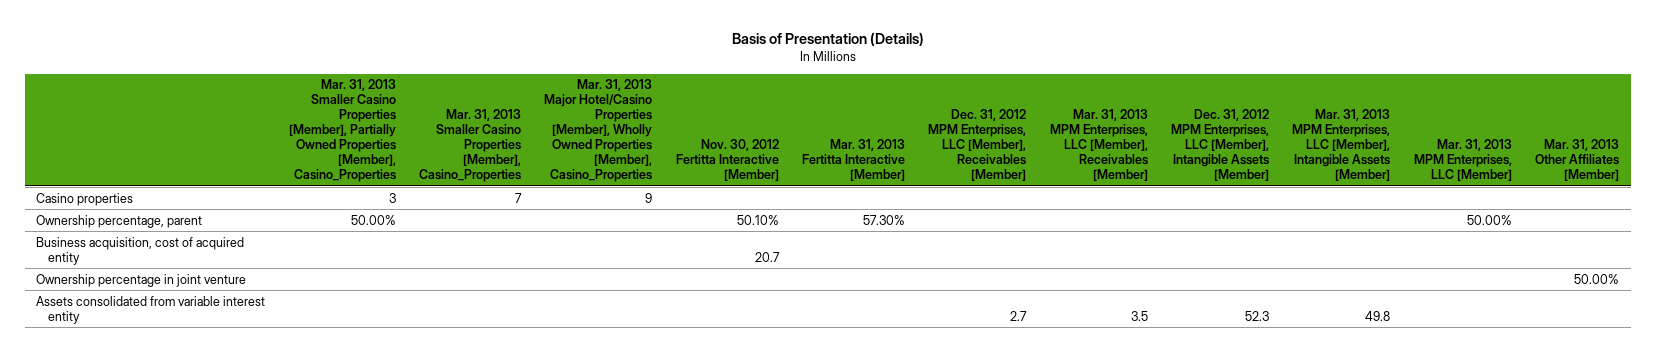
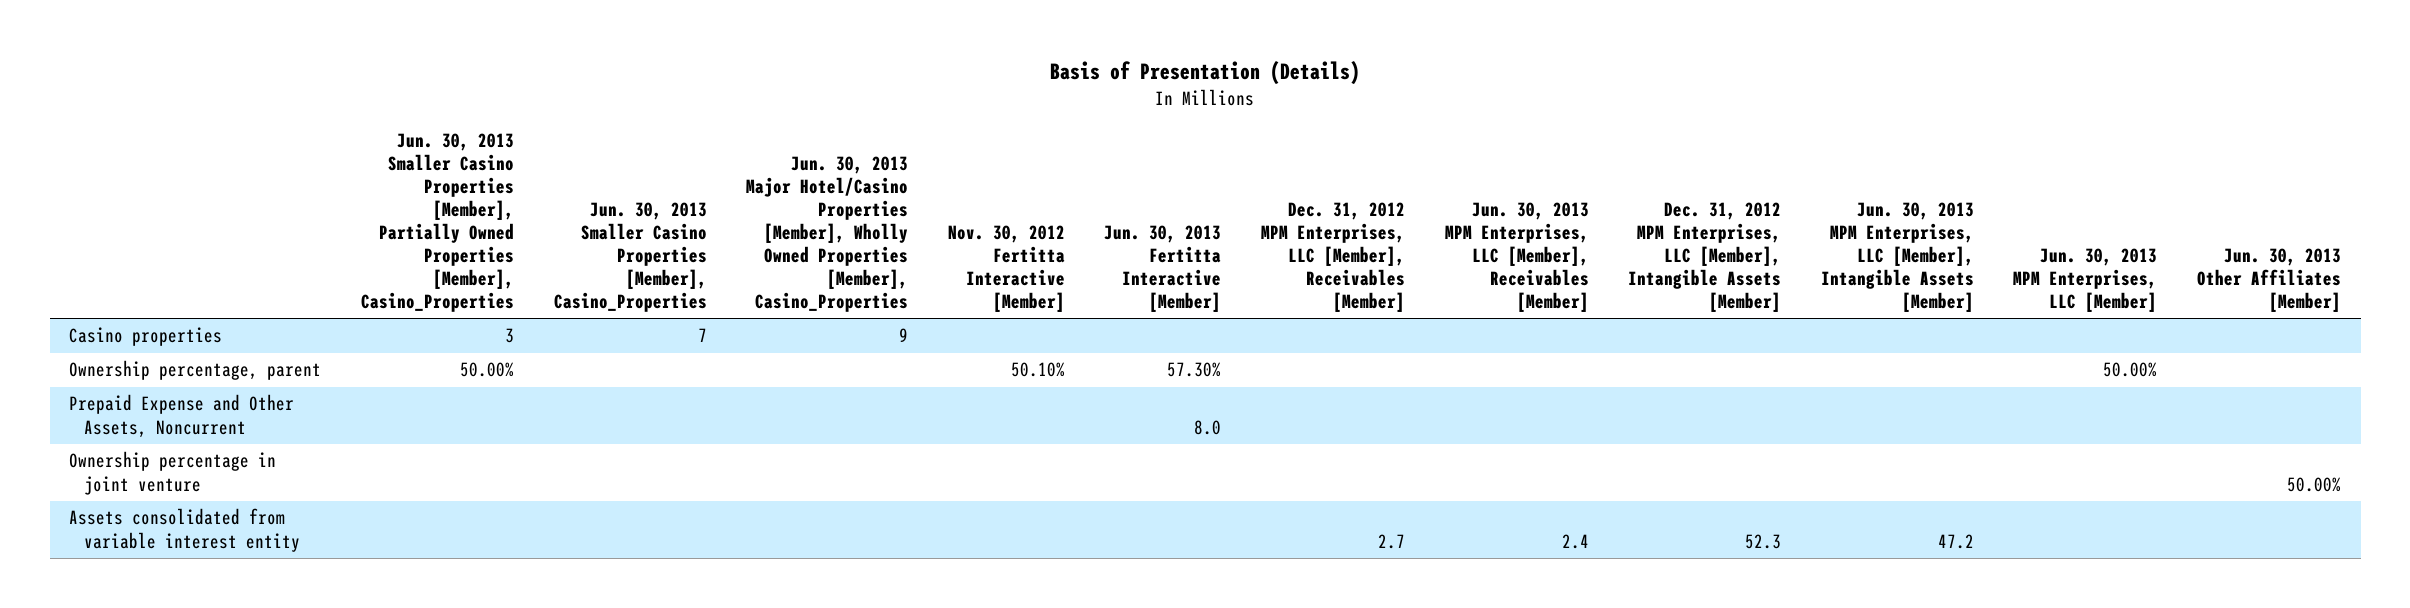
- | Mar. 31, 2013 Smaller Casino Properties [Member], Partially Owned Properties [Member], Casino_Properties | Mar. 31, 2013 Smaller Casino Properties [Member], Casino_Properties | Mar. 31, 2013 Major Hotel/Casino Properties [Member], Wholly Owned Properties [Member], Casino_Properties | Nov. 30, 2012 Fertitta Interactive [Member] | Mar. 31, 2013 Fertitta Interactive [Member] | Dec. 31, 2012 MPM Enterprises, LLC [Member], Receivables [Member] | Mar. 31, 2013 MPM Enterprises, LLC [Member], Receivables [Member] | Dec. 31, 2012 MPM Enterprises, LLC [Member], Intangible Assets [Member] | Mar. 31, 2013 MPM Enterprises, LLC [Member], Intangible Assets [Member] | Mar. 31, 2013 MPM Enterprises, LLC [Member] | Mar. 31, 2013 Other Affiliates [Member]
+ | Jun. 30, 2013 Smaller Casino Properties [Member], Partially Owned Properties [Member], Casino_Properties | Jun. 30, 2013 Smaller Casino Properties [Member], Casino_Properties | Jun. 30, 2013 Major Hotel/Casino Properties [Member], Wholly Owned Properties [Member], Casino_Properties | Nov. 30, 2012 Fertitta Interactive [Member] | Jun. 30, 2013 Fertitta Interactive [Member] | Dec. 31, 2012 MPM Enterprises, LLC [Member], Receivables [Member] | Jun. 30, 2013 MPM Enterprises, LLC [Member], Receivables [Member] | Dec. 31, 2012 MPM Enterprises, LLC [Member], Intangible Assets [Member] | Jun. 30, 2013 MPM Enterprises, LLC [Member], Intangible Assets [Member] | Jun. 30, 2013 MPM Enterprises, LLC [Member] | Jun. 30, 2013 Other Affiliates [Member]
- Business acquisition, cost of acquired entity | | | | 20.7 | | | | | | |
+ Prepaid Expense and Other Assets, Noncurrent | | | | | 8.0 | | | | | |

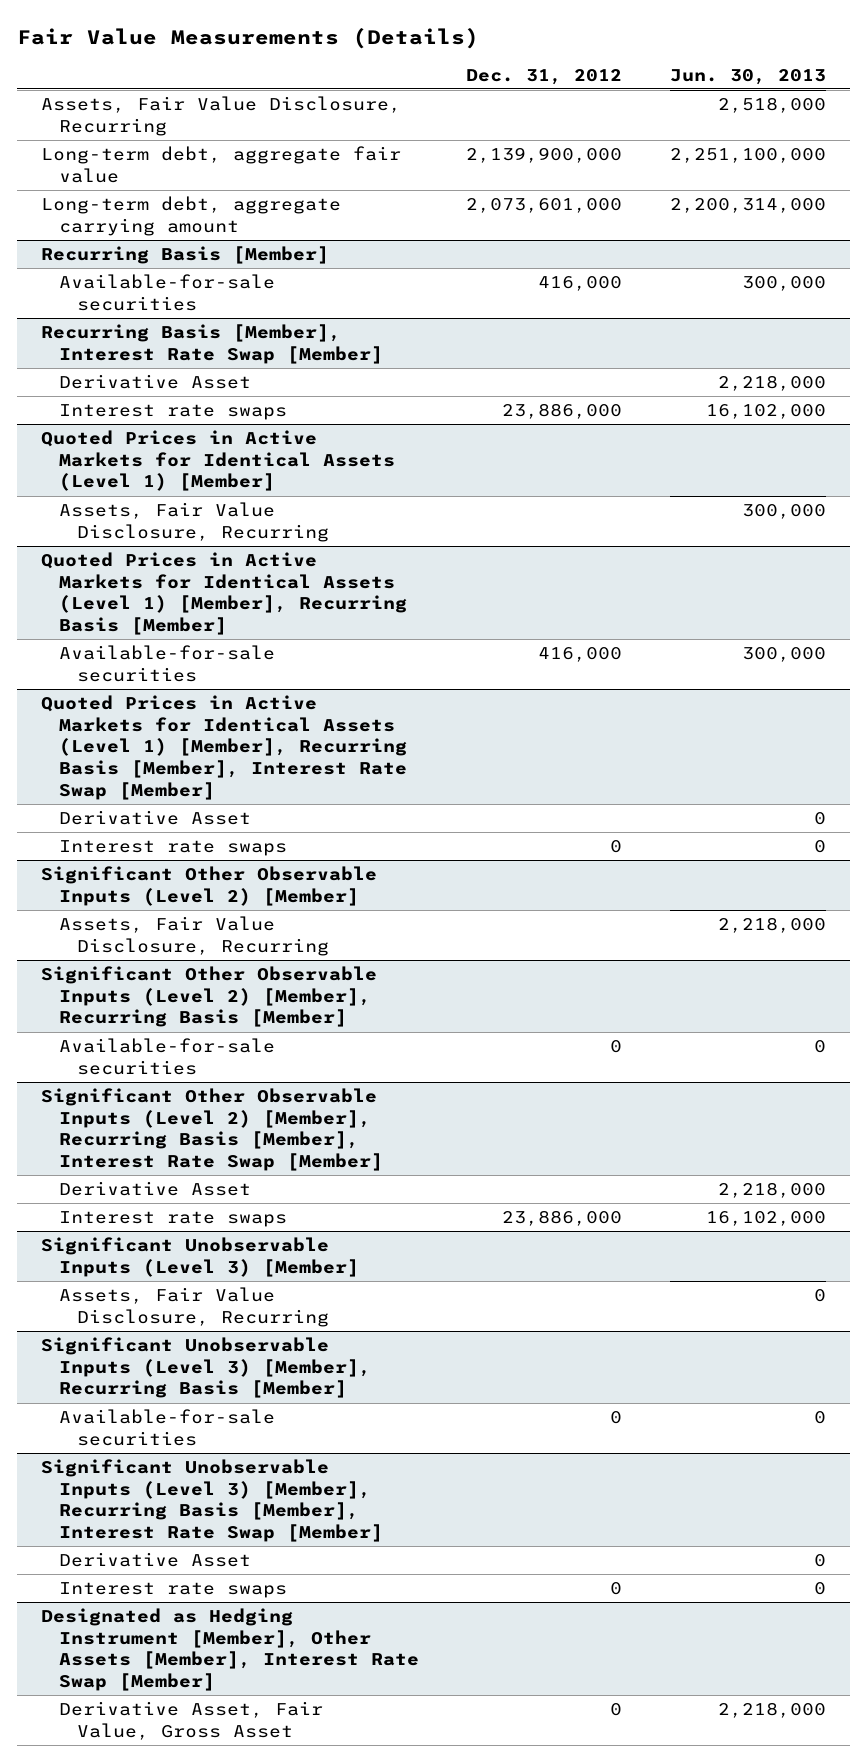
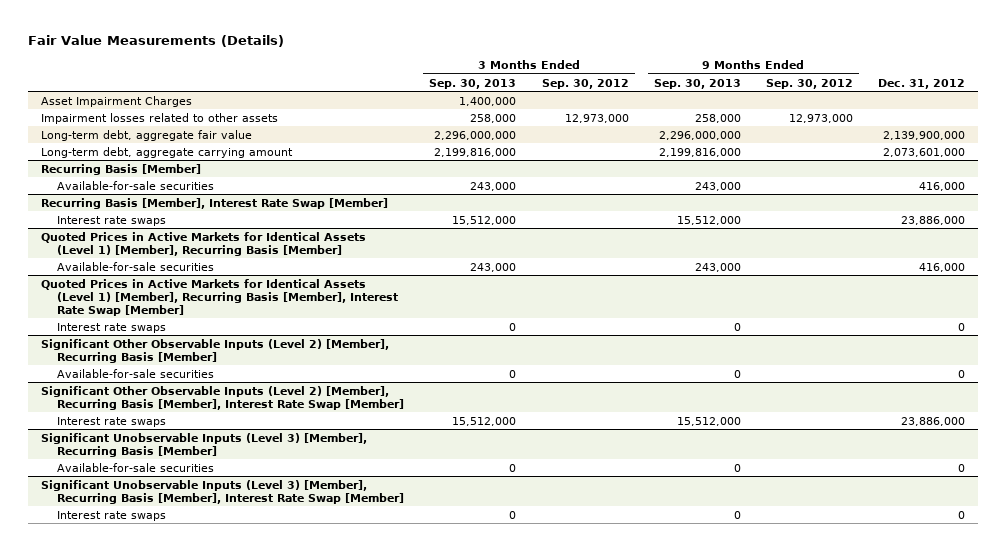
- | Dec. 31, 2012 | Jun. 30, 2013
+ | 3 Months Ended Sep. 30, 2013 | 3 Months Ended Sep. 30, 2012 | 9 Months Ended Sep. 30, 2013 | 9 Months Ended Sep. 30, 2012 | Dec. 31, 2012
- Assets, Fair Value Disclosure, Recurring | | 2,518,000
+ Asset Impairment Charges | 1,400,000 | | | |
+ Impairment losses related to other assets | 258,000 | 12,973,000 | 258,000 | 12,973,000 |
@ Recurring Basis [Member], Interest Rate Swap [Member]
- Derivative Asset | | 2,218,000
- Quoted Prices in Active Markets for Identical Assets (Level 1) [Member]
- Assets, Fair Value Disclosure, Recurring | | 300,000
@ Quoted Prices in Active Markets for Identical Assets (Level 1) [Member], Recurring Basis [Member], Interest Rate Swap [Member]
- Derivative Asset | | 0
- Significant Other Observable Inputs (Level 2) [Member]
- Assets, Fair Value Disclosure, Recurring | | 2,218,000
@ Significant Other Observable Inputs (Level 2) [Member], Recurring Basis [Member], Interest Rate Swap [Member]
- Derivative Asset | | 2,218,000
- Significant Unobservable Inputs (Level 3) [Member]
- Assets, Fair Value Disclosure, Recurring | | 0
@ Significant Unobservable Inputs (Level 3) [Member], Recurring Basis [Member], Interest Rate Swap [Member]
- Derivative Asset | | 0
- Designated as Hedging Instrument [Member], Other Assets [Member], Interest Rate Swap [Member]
- Derivative Asset, Fair Value, Gross Asset | 0 | 2,218,000

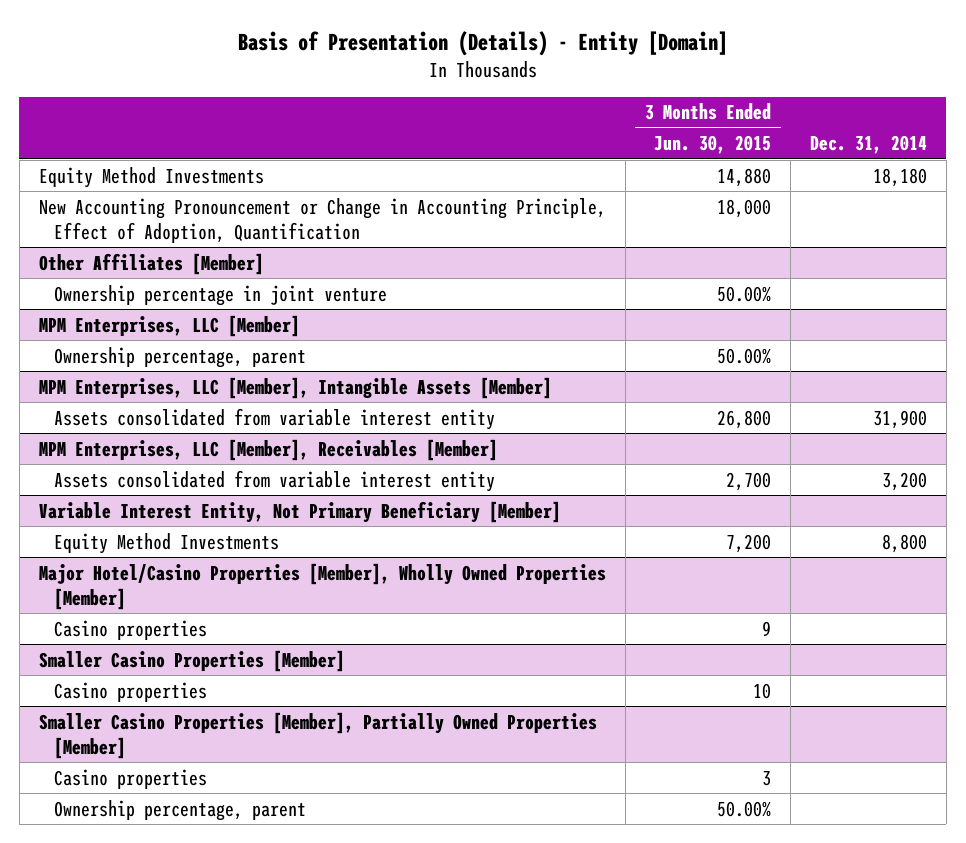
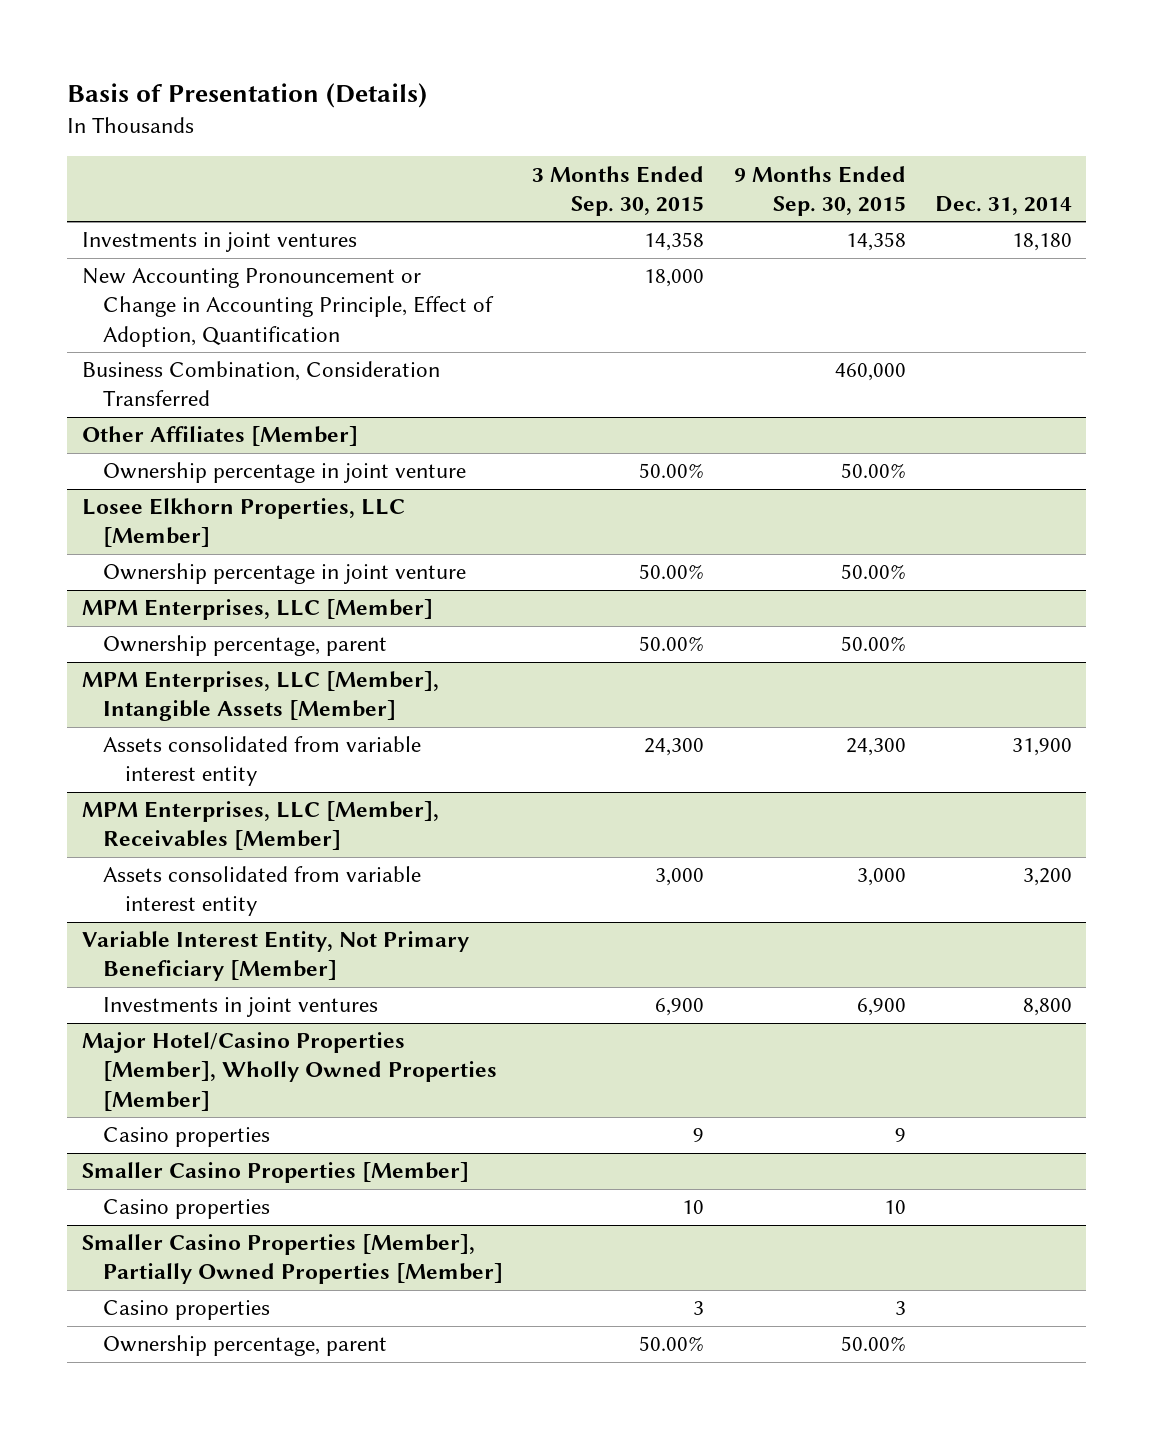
- Basis of Presentation (Details) - Entity [Domain]
+ Basis of Presentation (Details)
- | 3 Months Ended Jun. 30, 2015 | Dec. 31, 2014
+ | 3 Months Ended Sep. 30, 2015 | 9 Months Ended Sep. 30, 2015 | Dec. 31, 2014
- Equity Method Investments | 14,880 | 18,180
+ Investments in joint ventures | 14,358 | 14,358 | 18,180
+ Business Combination, Consideration Transferred | | 460,000 |
+ Losee Elkhorn Properties, LLC [Member]
+ Ownership percentage in joint venture | 50.00% | 50.00% |
@ Variable Interest Entity, Not Primary Beneficiary [Member]
- Equity Method Investments | 7,200 | 8,800
+ Investments in joint ventures | 6,900 | 6,900 | 8,800

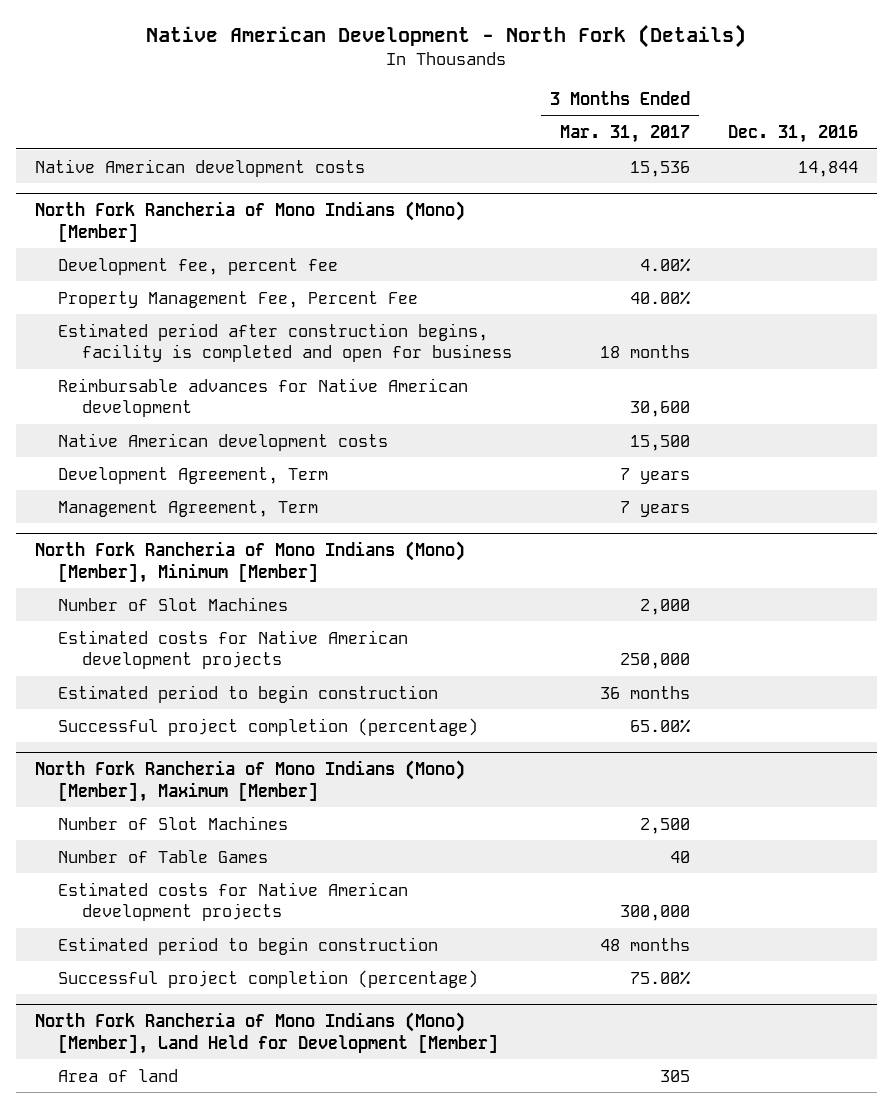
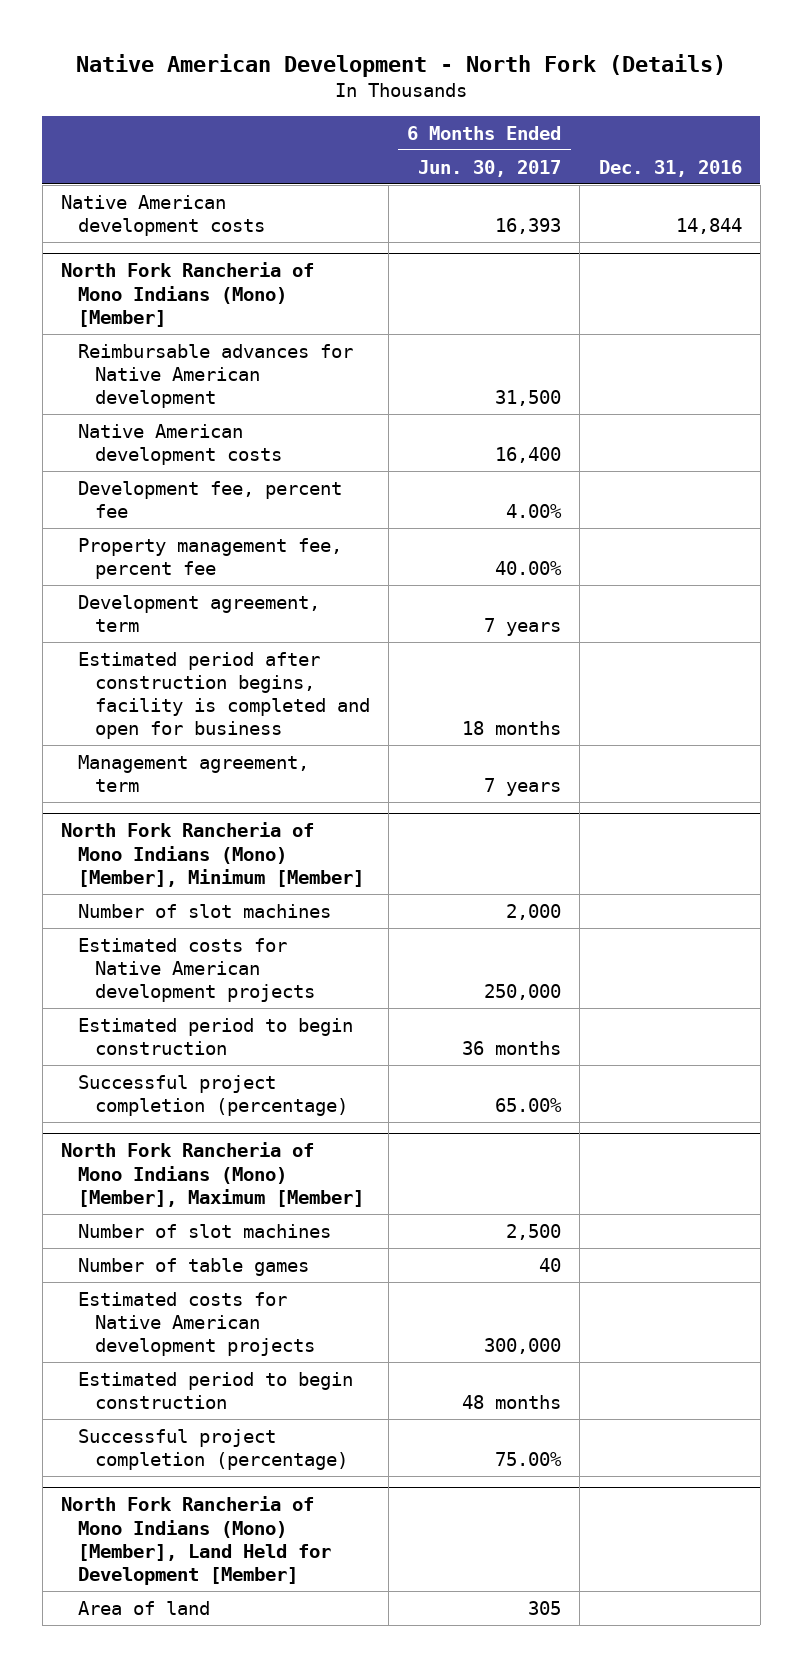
- | 3 Months Ended Mar. 31, 2017 | Dec. 31, 2016
+ | 6 Months Ended Jun. 30, 2017 | Dec. 31, 2016
@ North Fork Rancheria of Mono Indians (Mono) [Member]
- Property Management Fee, Percent Fee | 40.00% |
- Development Agreement, Term | 7 years |
- Management Agreement, Term | 7 years |
moved down: Development fee, percent fee | 4.00% |
+ Property management fee, percent fee | 40.00% |
+ Development agreement, term | 7 years |
moved down: Estimated period after construction begins, facility is completed and open for business | 18 months |
+ Management agreement, term | 7 years |
@ North Fork Rancheria of Mono Indians (Mono) [Member], Minimum [Member]
- Number of Slot Machines | 2,000 |
+ Number of slot machines | 2,000 |
@ North Fork Rancheria of Mono Indians (Mono) [Member], Maximum [Member]
- Number of Slot Machines | 2,500 |
- Number of Table Games | 40 |
+ Number of slot machines | 2,500 |
+ Number of table games | 40 |

